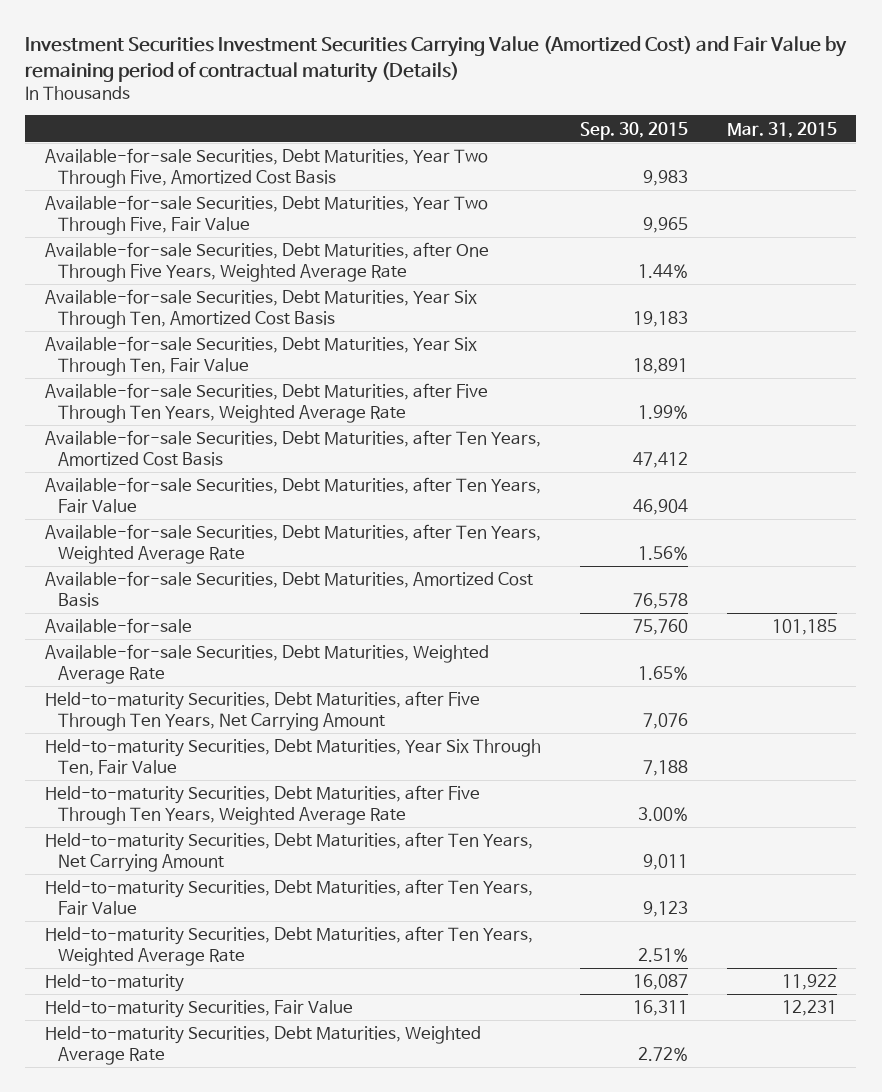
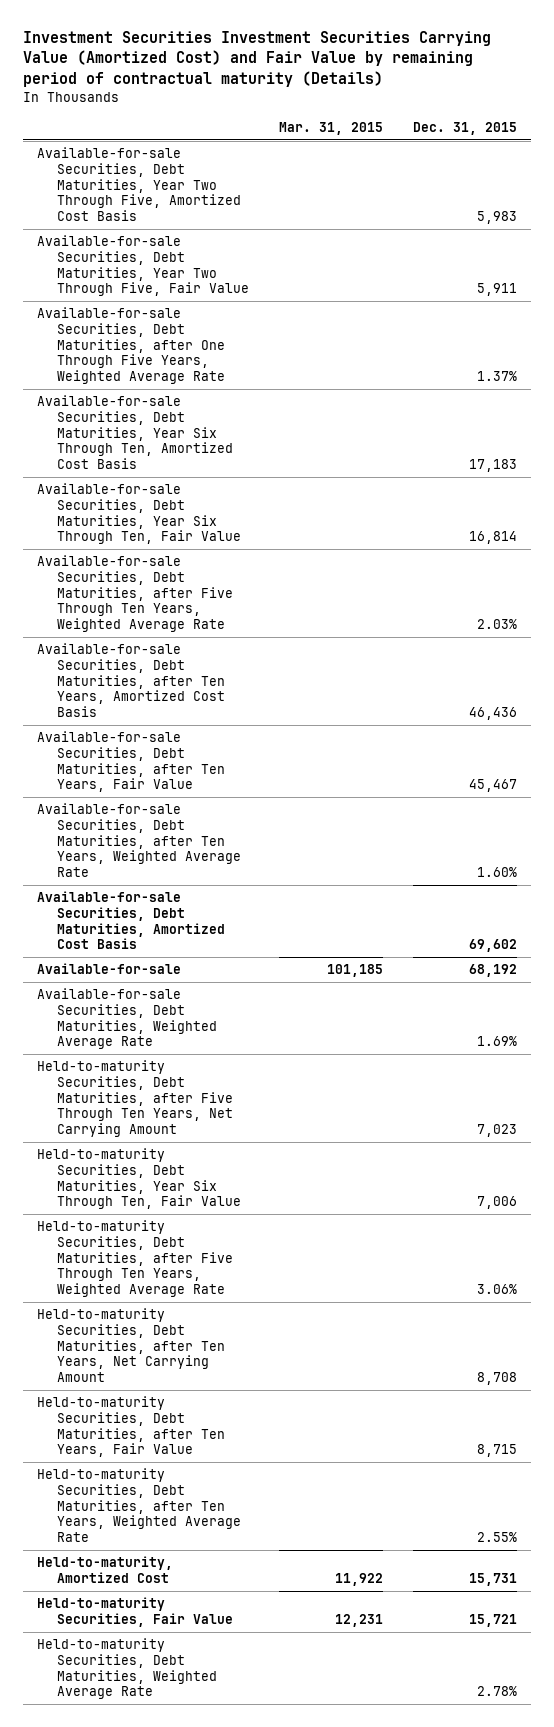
- | Sep. 30, 2015 | Mar. 31, 2015
+ | Mar. 31, 2015 | Dec. 31, 2015
- Held-to-maturity | 16,087 | 11,922
+ Held-to-maturity, Amortized Cost | 11,922 | 15,731

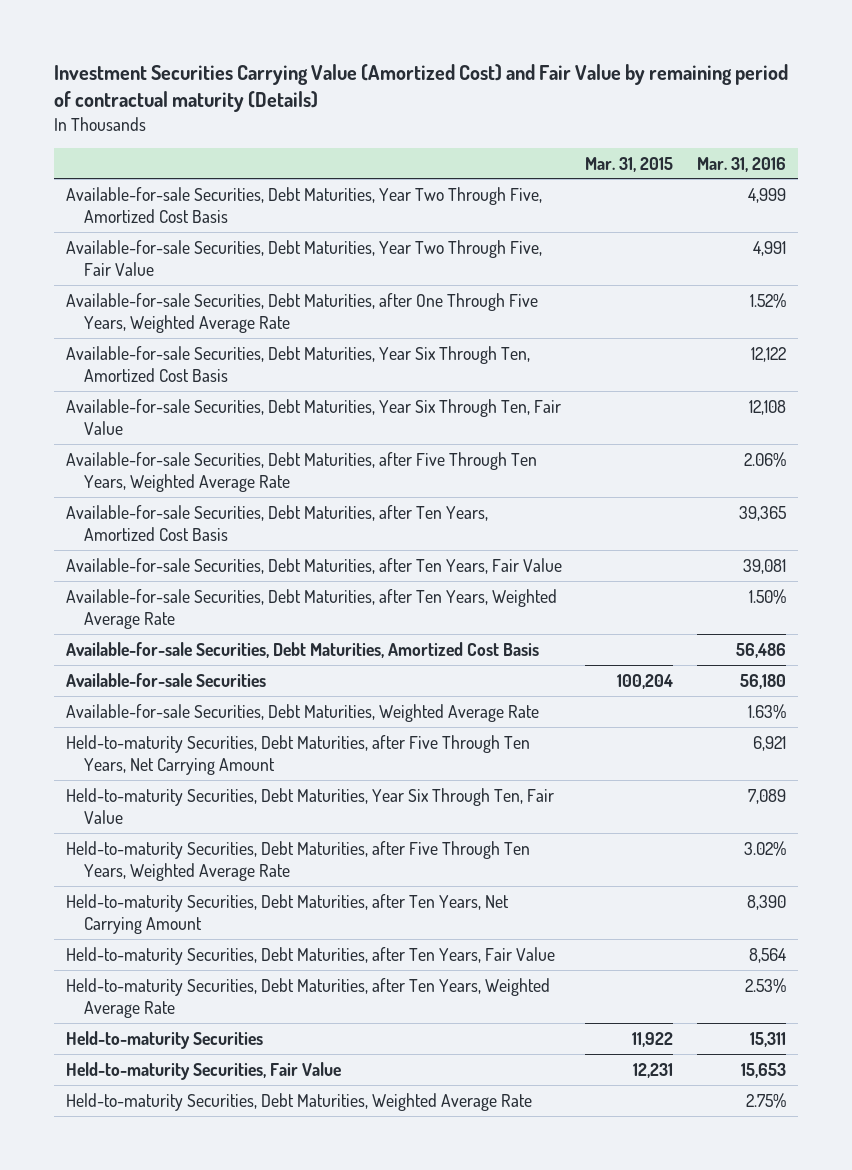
- Investment Securities Investment Securities Carrying Value (Amortized Cost) and Fair Value by remaining period of contractual maturity (Details)
+ Investment Securities Carrying Value (Amortized Cost) and Fair Value by remaining period of contractual maturity (Details)
- | Mar. 31, 2015 | Dec. 31, 2015
+ | Mar. 31, 2015 | Mar. 31, 2016
- Available-for-sale | 101,185 | 68,192
+ Available-for-sale Securities | 100,204 | 56,180
- Held-to-maturity, Amortized Cost | 11,922 | 15,731
+ Held-to-maturity Securities | 11,922 | 15,311

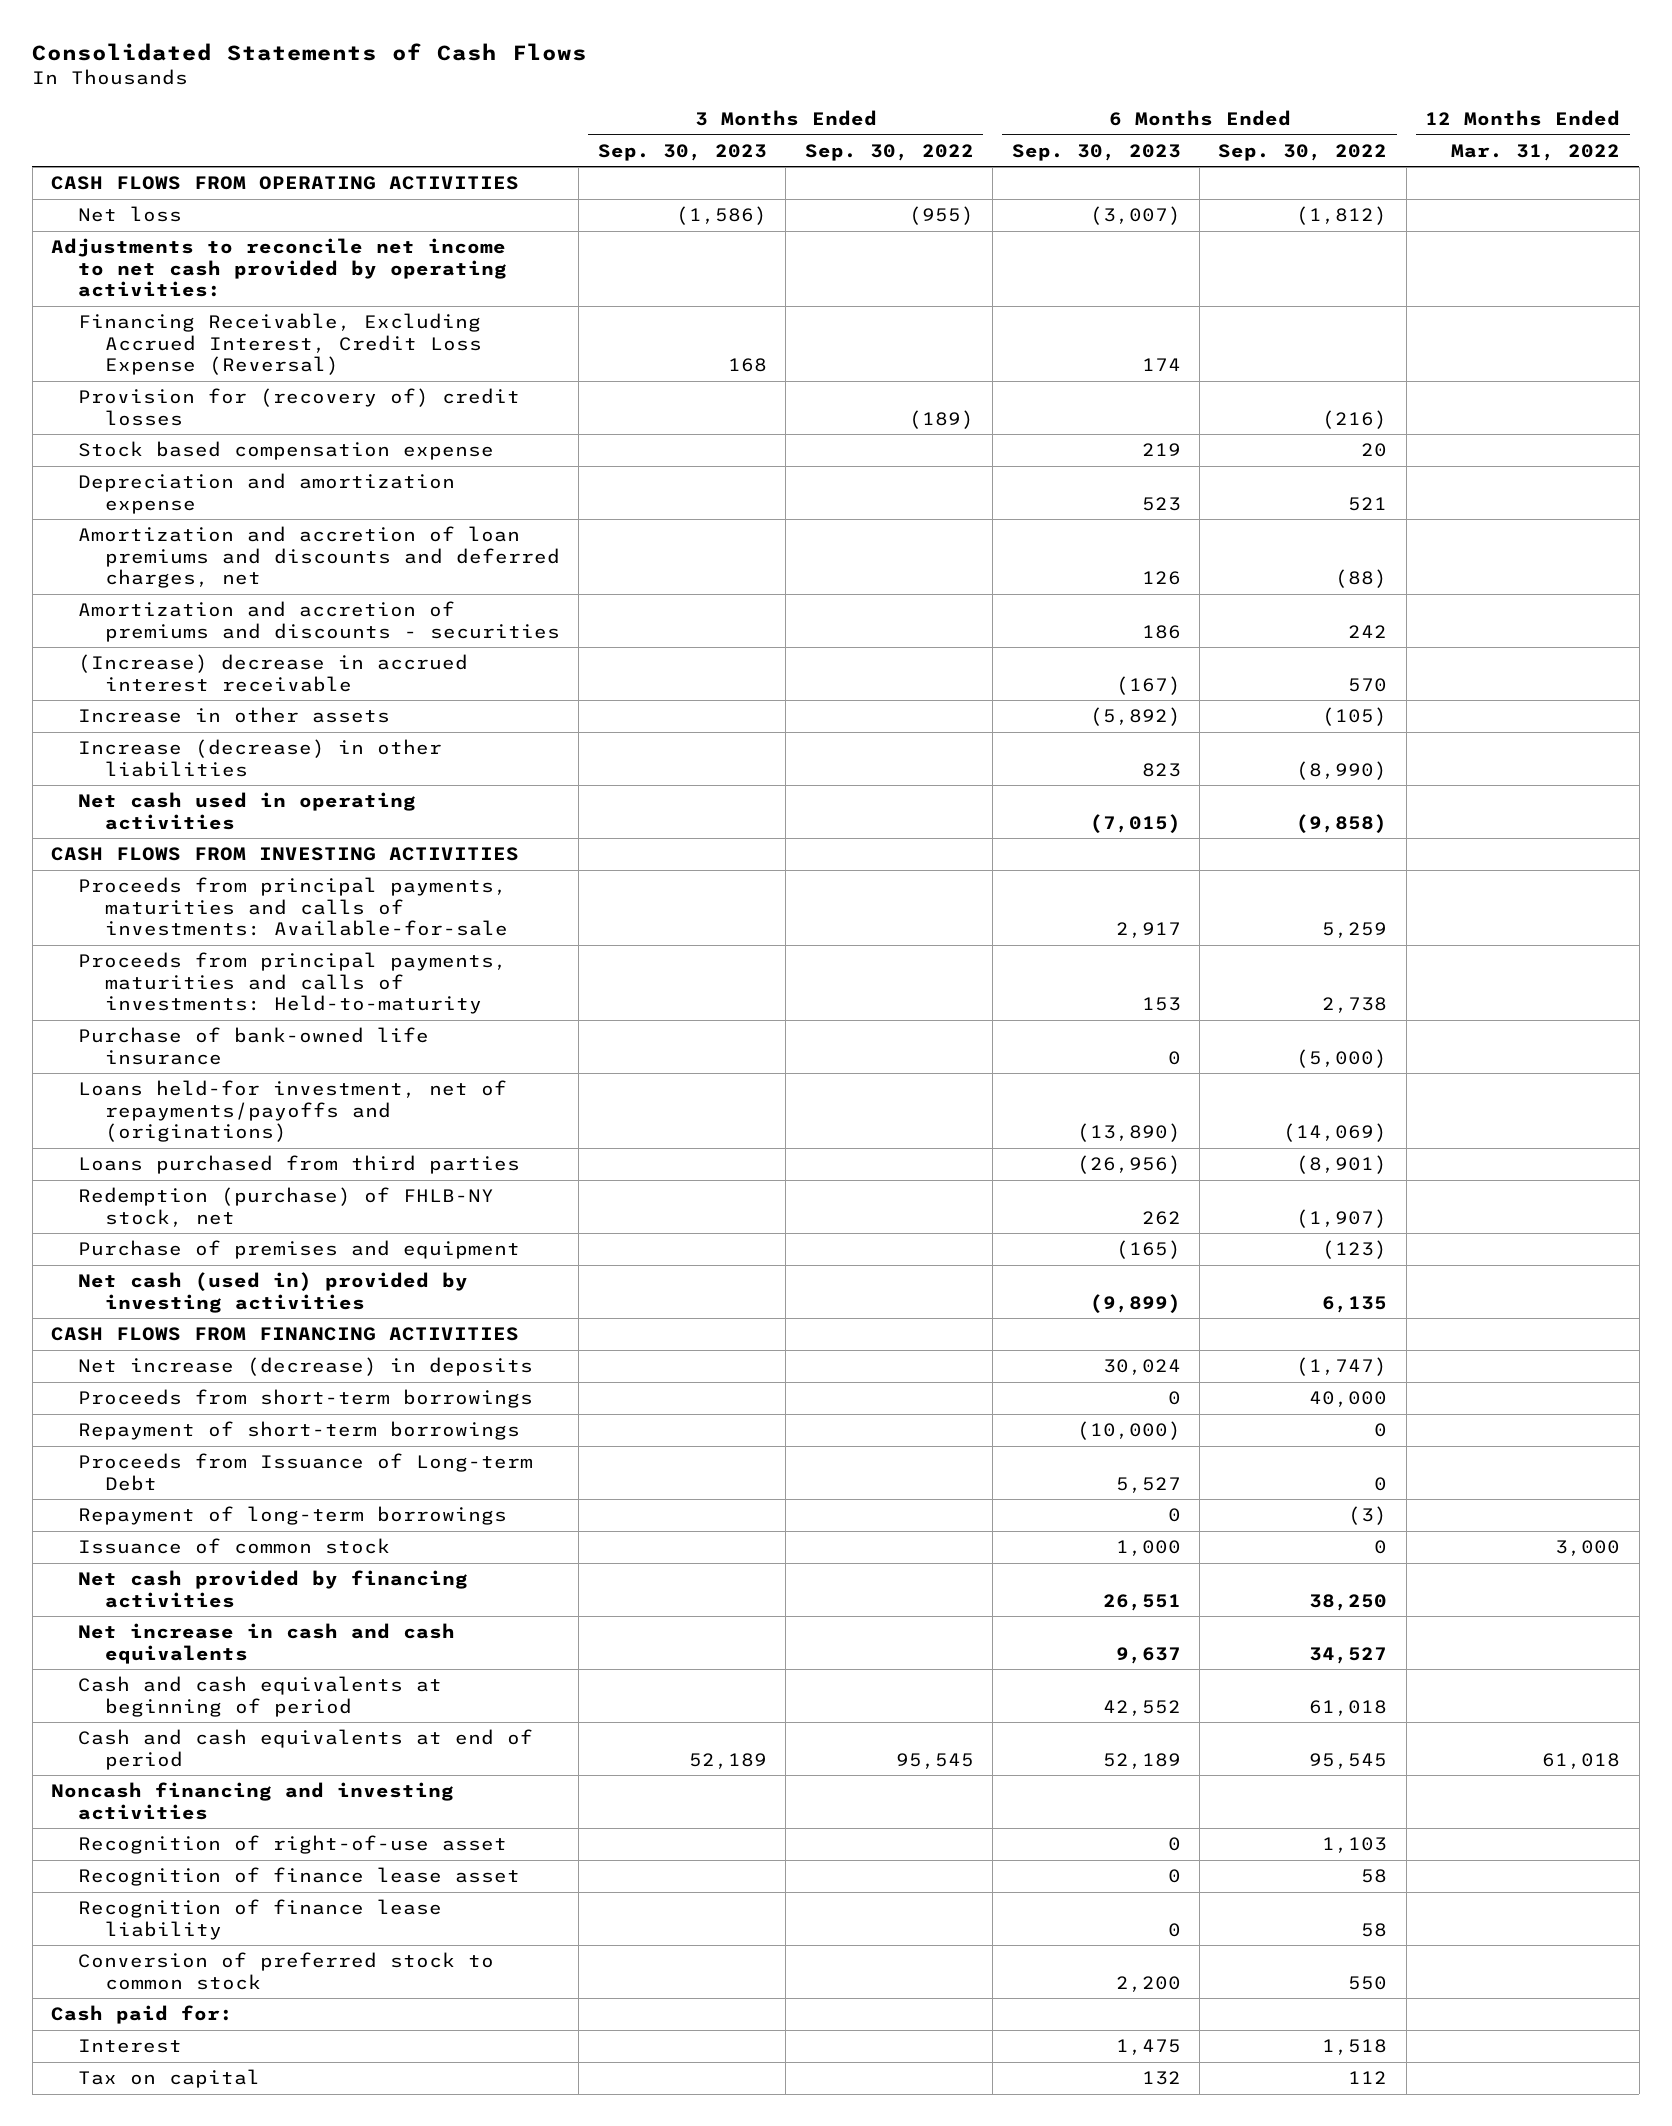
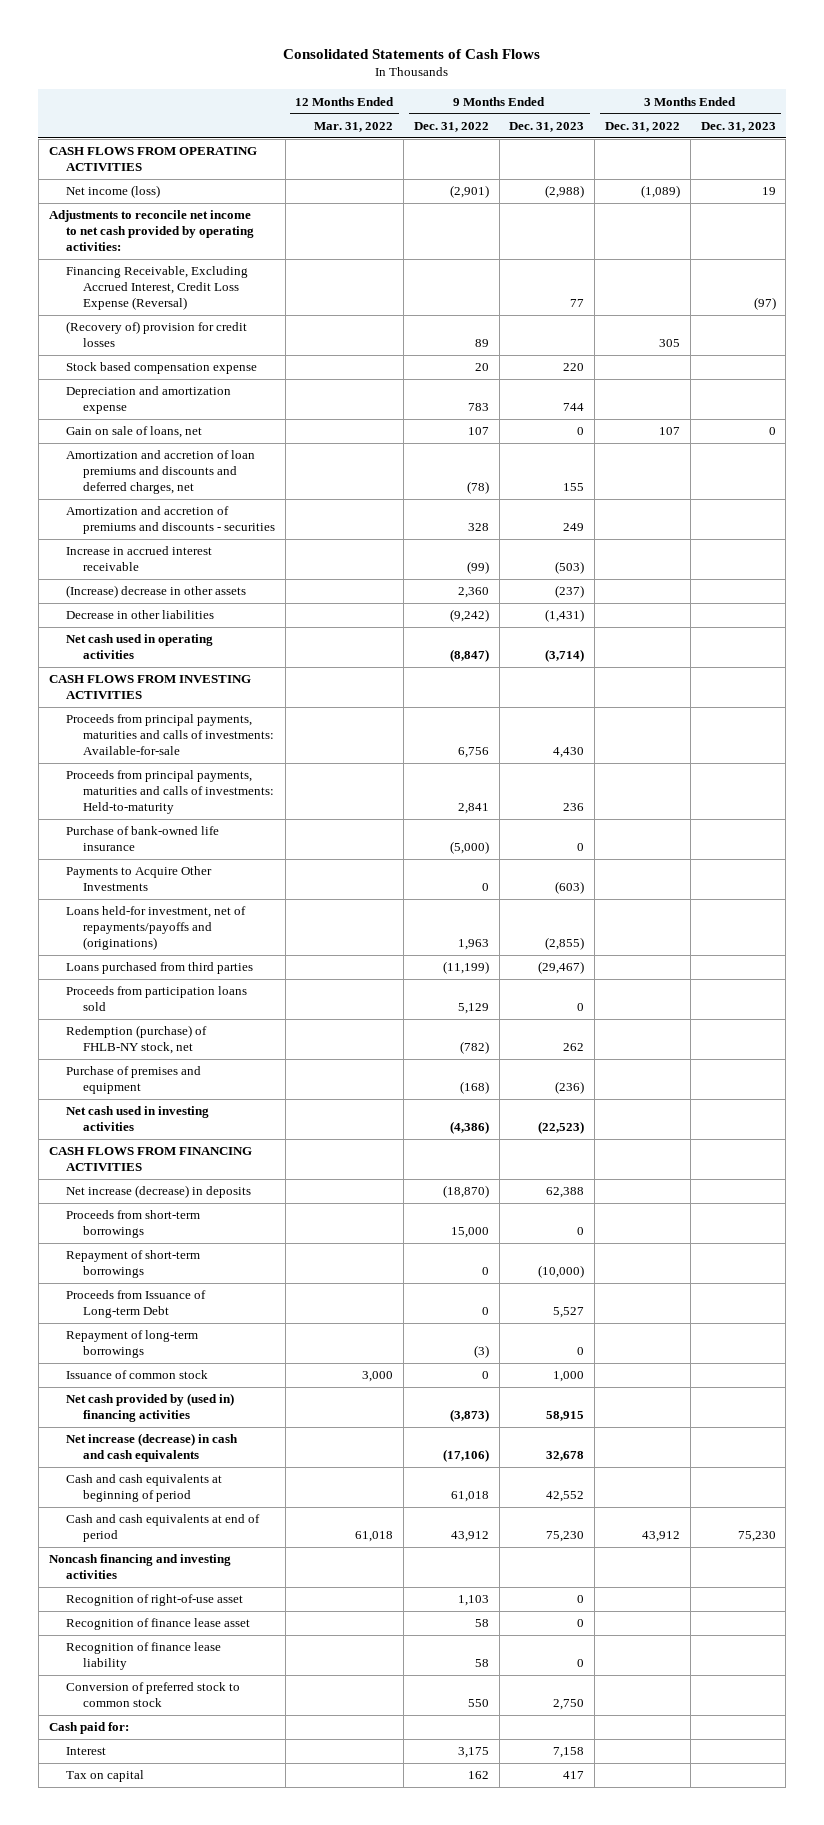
- | 3 Months Ended Sep. 30, 2023 | 3 Months Ended Sep. 30, 2022 | 6 Months Ended Sep. 30, 2023 | 6 Months Ended Sep. 30, 2022 | 12 Months Ended Mar. 31, 2022
+ | 12 Months Ended Mar. 31, 2022 | 9 Months Ended Dec. 31, 2022 | 9 Months Ended Dec. 31, 2023 | 3 Months Ended Dec. 31, 2022 | 3 Months Ended Dec. 31, 2023
- Net loss | (1,586) | (955) | (3,007) | (1,812) |
+ Net income (loss) | | (2,901) | (2,988) | (1,089) | 19
- Provision for (recovery of) credit losses | | (189) | | (216) |
+ (Recovery of) provision for credit losses | | 89 | | 305 |
+ Gain on sale of loans, net | | 107 | 0 | 107 | 0
- (Increase) decrease in accrued interest receivable | | | (167) | 570 |
- Increase in other assets | | | (5,892) | (105) |
- Increase (decrease) in other liabilities | | | 823 | (8,990) |
+ Increase in accrued interest receivable | | (99) | (503) | |
+ (Increase) decrease in other assets | | 2,360 | (237) | |
+ Decrease in other liabilities | | (9,242) | (1,431) | |
+ Payments to Acquire Other Investments | | 0 | (603) | |
+ Proceeds from participation loans sold | | 5,129 | 0 | |
- Net cash (used in) provided by investing activities | | | (9,899) | 6,135 |
+ Net cash used in investing activities | | (4,386) | (22,523) | |
- Net cash provided by financing activities | | | 26,551 | 38,250 |
- Net increase in cash and cash equivalents | | | 9,637 | 34,527 |
+ Net cash provided by (used in) financing activities | | (3,873) | 58,915 | |
+ Net increase (decrease) in cash and cash equivalents | | (17,106) | 32,678 | |

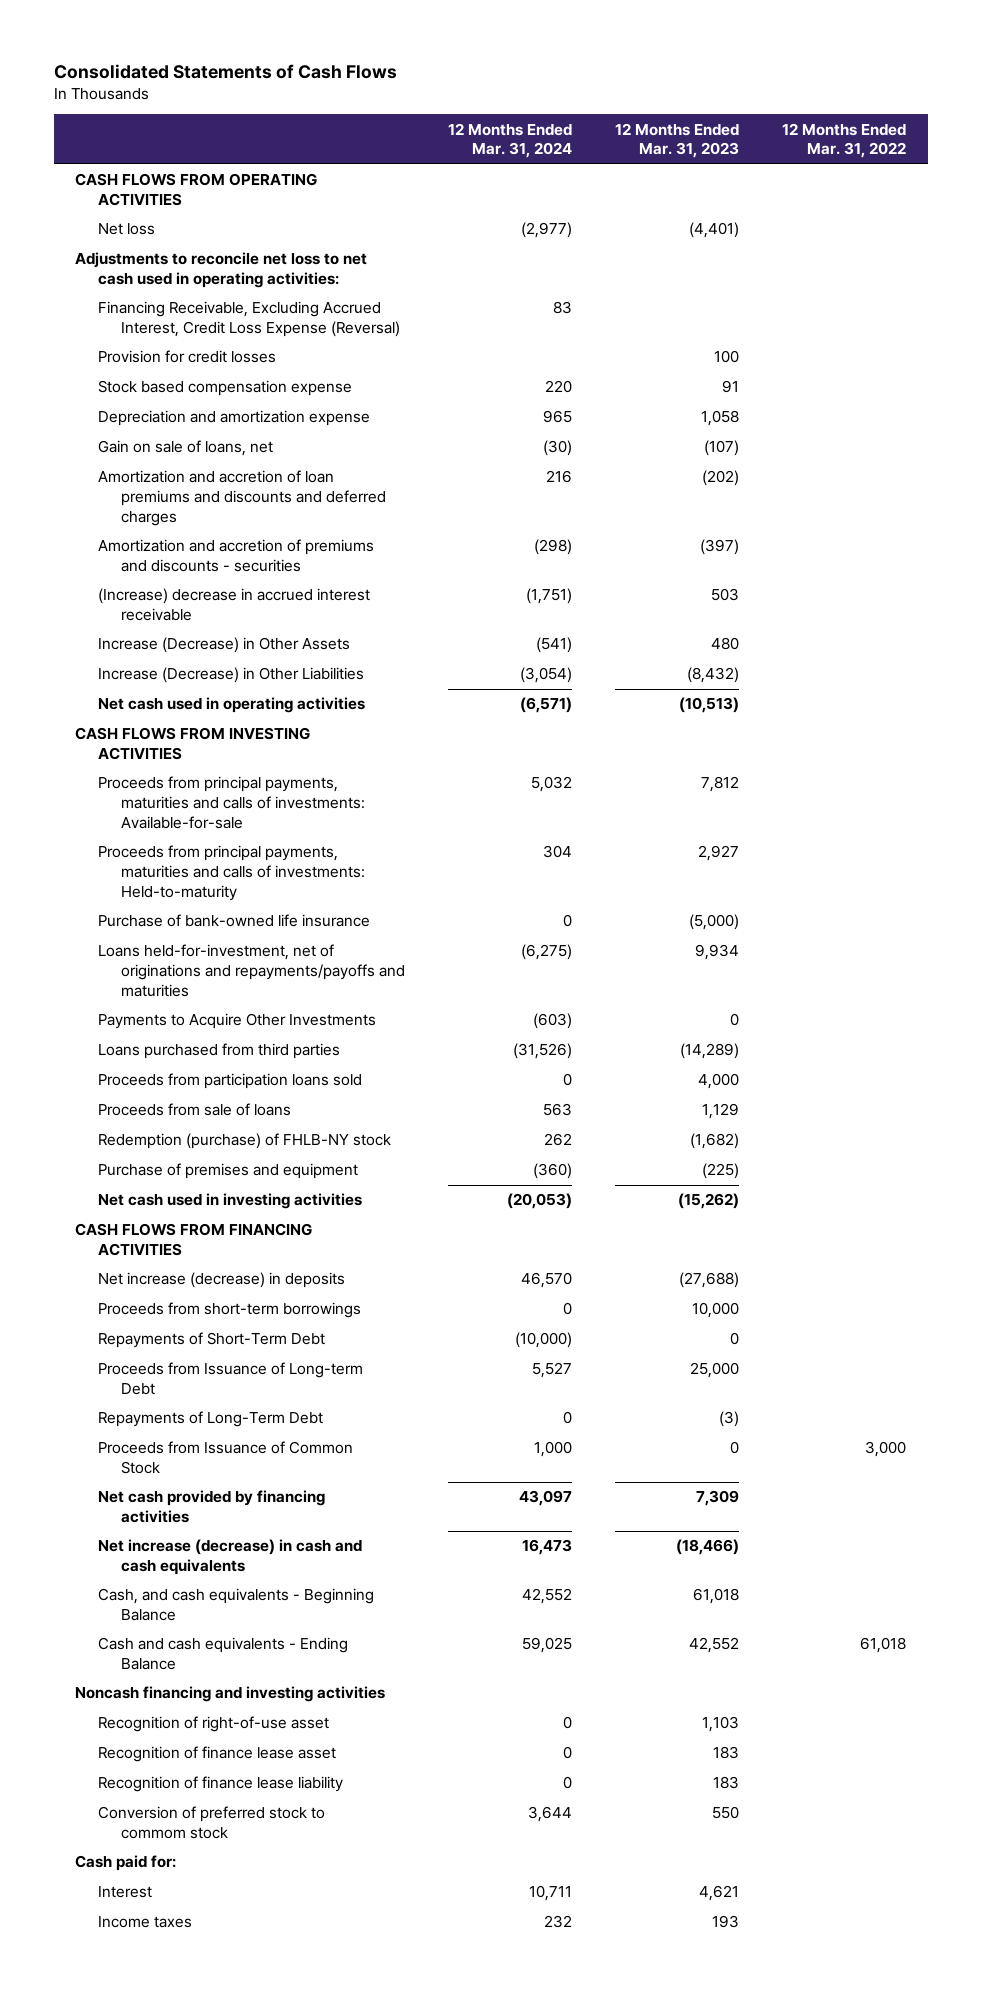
- | 12 Months Ended Mar. 31, 2022 | 9 Months Ended Dec. 31, 2022 | 9 Months Ended Dec. 31, 2023 | 3 Months Ended Dec. 31, 2022 | 3 Months Ended Dec. 31, 2023
+ | 12 Months Ended Mar. 31, 2024 | 12 Months Ended Mar. 31, 2023 | 12 Months Ended Mar. 31, 2022
- Net income (loss) | | (2,901) | (2,988) | (1,089) | 19
- Adjustments to reconcile net income to net cash provided by operating activities:
+ Net loss | (2,977) | (4,401) |
+ Adjustments to reconcile net loss to net cash used in operating activities:
- (Recovery of) provision for credit losses | | 89 | | 305 |
+ Provision for credit losses | | 100 |
- Amortization and accretion of loan premiums and discounts and deferred charges, net | | (78) | 155 | |
+ Amortization and accretion of loan premiums and discounts and deferred charges | 216 | (202) |
- Increase in accrued interest receivable | | (99) | (503) | |
- (Increase) decrease in other assets | | 2,360 | (237) | |
- Decrease in other liabilities | | (9,242) | (1,431) | |
+ (Increase) decrease in accrued interest receivable | (1,751) | 503 |
+ Increase (Decrease) in Other Assets | (541) | 480 |
+ Increase (Decrease) in Other Liabilities | (3,054) | (8,432) |
+ Loans held-for-investment, net of originations and repayments/payoffs and maturities | (6,275) | 9,934 |
- Loans held-for investment, net of repayments/payoffs and (originations) | | 1,963 | (2,855) | |
- Redemption (purchase) of FHLB-NY stock, net | | (782) | 262 | |
+ Proceeds from sale of loans | 563 | 1,129 |
+ Redemption (purchase) of FHLB-NY stock | 262 | (1,682) |
- Repayment of short-term borrowings | | 0 | (10,000) | |
+ Repayments of Short-Term Debt | (10,000) | 0 |
- Repayment of long-term borrowings | | (3) | 0 | |
- Issuance of common stock | 3,000 | 0 | 1,000 | |
- Net cash provided by (used in) financing activities | | (3,873) | 58,915 | |
+ Repayments of Long-Term Debt | 0 | (3) |
+ Proceeds from Issuance of Common Stock | 1,000 | 0 | 3,000
+ Net cash provided by financing activities | 43,097 | 7,309 |
- Cash and cash equivalents at beginning of period | | 61,018 | 42,552 | |
- Cash and cash equivalents at end of period | 61,018 | 43,912 | 75,230 | 43,912 | 75,230
+ Cash, and cash equivalents - Beginning Balance | 42,552 | 61,018 |
+ Cash and cash equivalents - Ending Balance | 59,025 | 42,552 | 61,018
- Conversion of preferred stock to common stock | | 550 | 2,750 | |
+ Conversion of preferred stock to commom stock | 3,644 | 550 |
- Tax on capital | | 162 | 417 | |
+ Income taxes | 232 | 193 |

